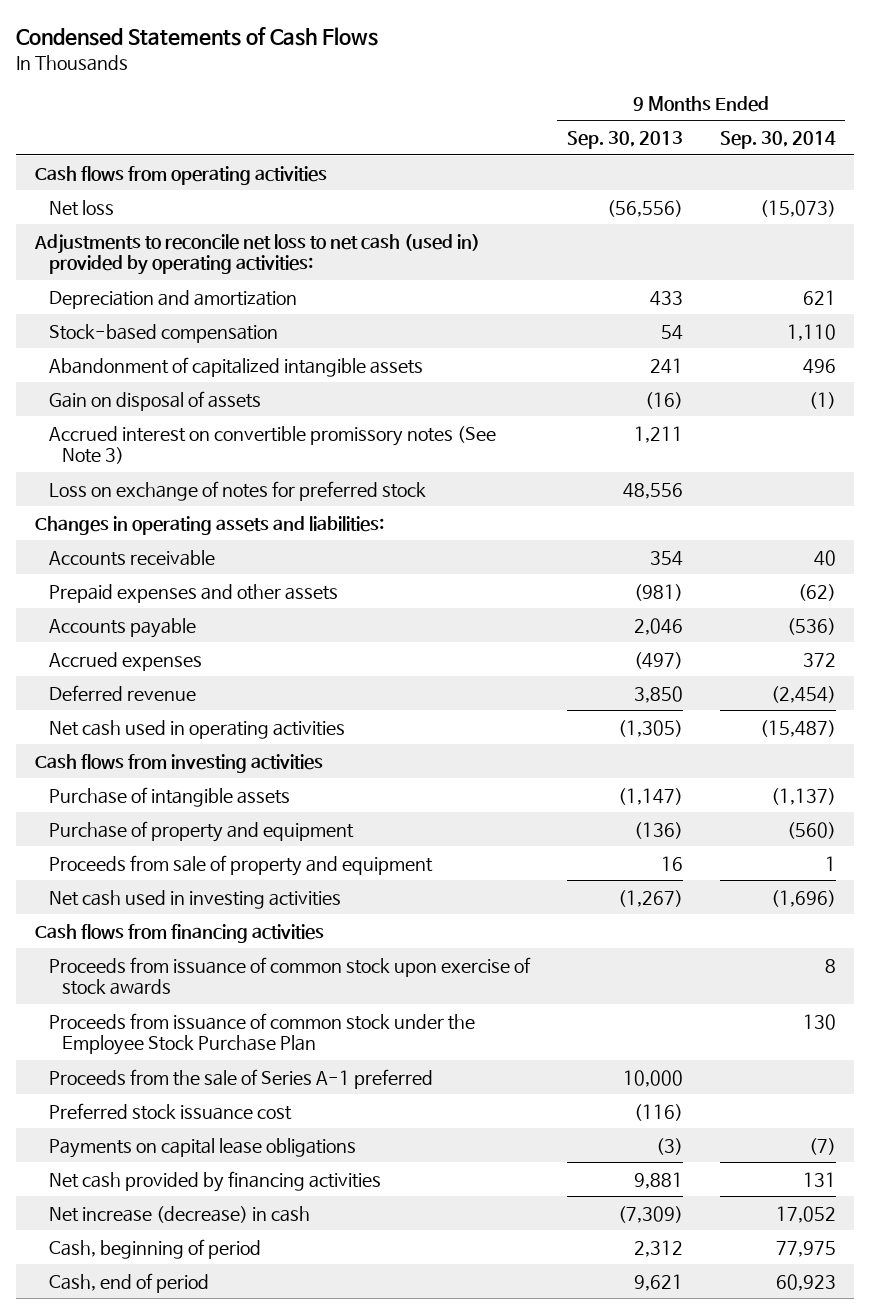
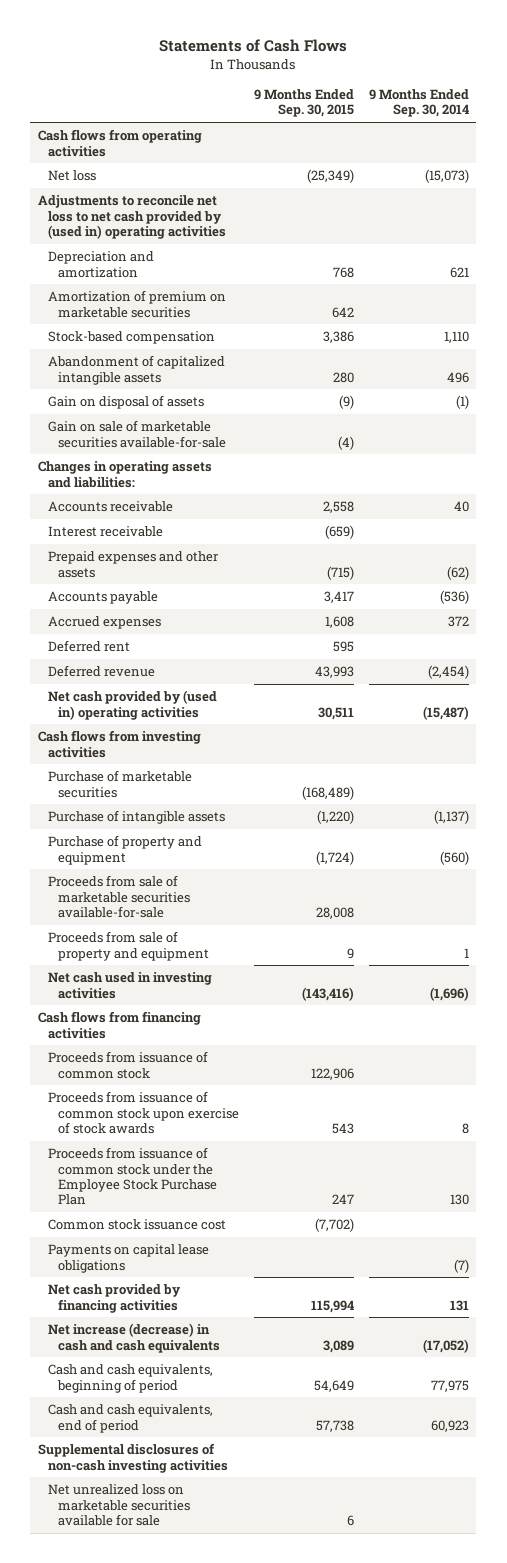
- Condensed Statements of Cash Flows
+ Statements of Cash Flows
- | 9 Months Ended Sep. 30, 2013 | 9 Months Ended Sep. 30, 2014
+ | 9 Months Ended Sep. 30, 2015 | 9 Months Ended Sep. 30, 2014
- Adjustments to reconcile net loss to net cash (used in) provided by operating activities:
+ Adjustments to reconcile net loss to net cash provided by (used in) operating activities
+ Amortization of premium on marketable securities | 642 |
- Accrued interest on convertible promissory notes (See Note 3) | 1,211 |
- Loss on exchange of notes for preferred stock | 48,556 |
+ Gain on sale of marketable securities available-for-sale | (4) |
+ Interest receivable | (659) |
+ Deferred rent | 595 |
- Net cash used in operating activities | (1,305) | (15,487)
+ Net cash provided by (used in) operating activities | 30,511 | (15,487)
+ Purchase of marketable securities | (168,489) |
+ Proceeds from sale of marketable securities available-for-sale | 28,008 |
+ Proceeds from issuance of common stock | 122,906 |
- Proceeds from the sale of Series A-1 preferred | 10,000 |
- Preferred stock issuance cost | (116) |
+ Common stock issuance cost | (7,702) |
- Net increase (decrease) in cash | (7,309) | 17,052
- Cash, beginning of period | 2,312 | 77,975
- Cash, end of period | 9,621 | 60,923
+ Net increase (decrease) in cash and cash equivalents | 3,089 | (17,052)
+ Cash and cash equivalents, beginning of period | 54,649 | 77,975
+ Cash and cash equivalents, end of period | 57,738 | 60,923
+ Supplemental disclosures of non-cash investing activities
+ Net unrealized loss on marketable securities available for sale | 6 |

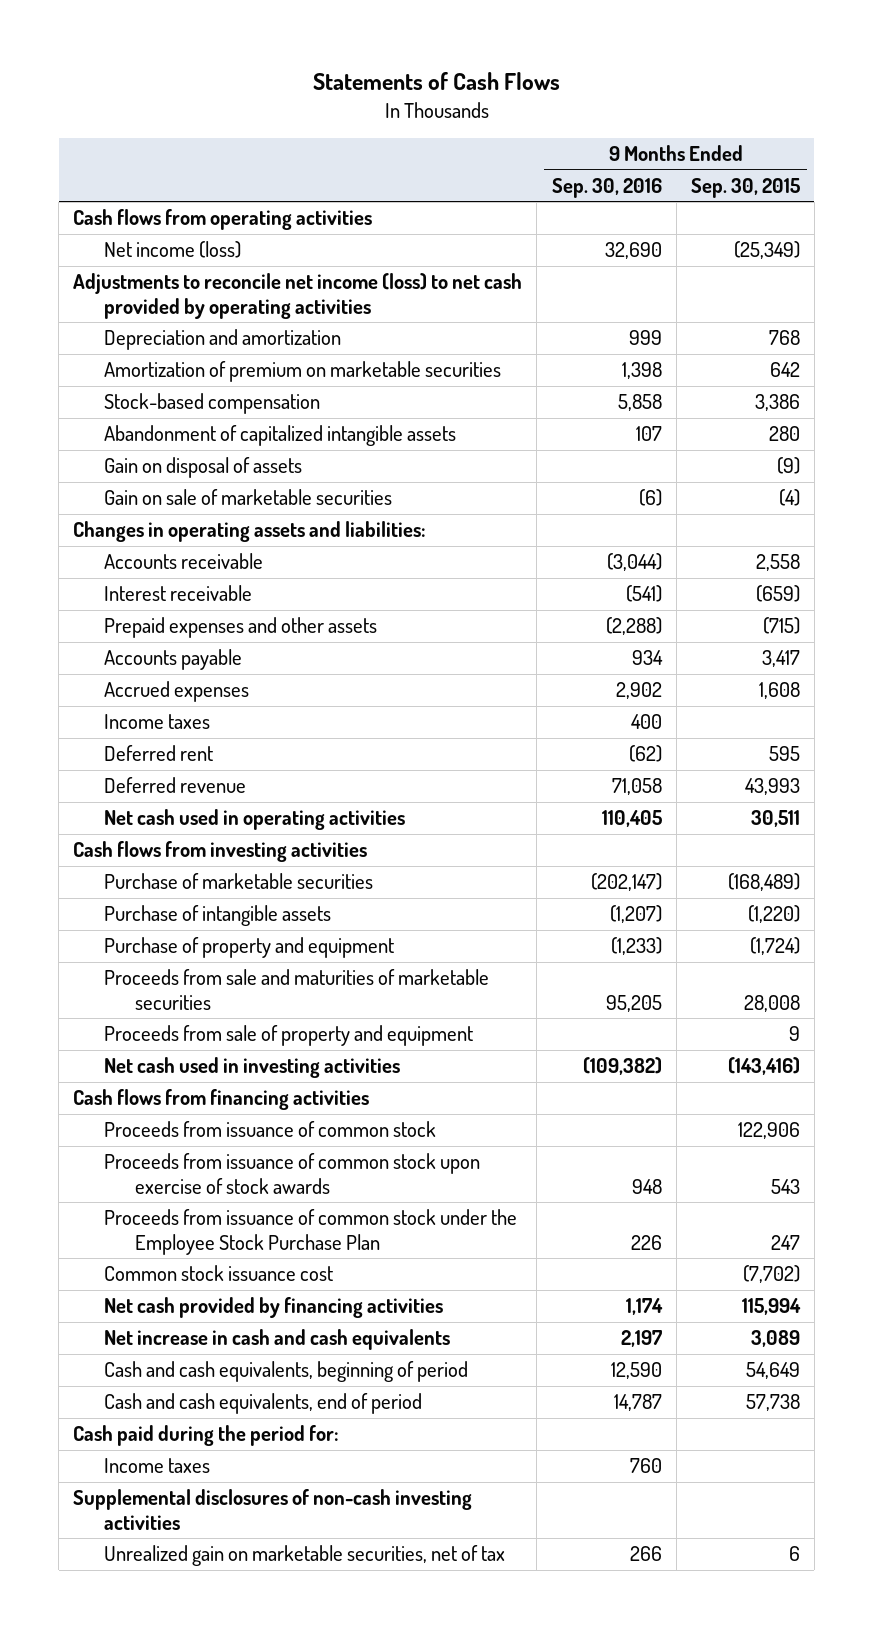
- | 9 Months Ended Sep. 30, 2015 | 9 Months Ended Sep. 30, 2014
+ | 9 Months Ended Sep. 30, 2016 | 9 Months Ended Sep. 30, 2015
- Net loss | (25,349) | (15,073)
- Adjustments to reconcile net loss to net cash provided by (used in) operating activities
+ Net income (loss) | 32,690 | (25,349)
+ Adjustments to reconcile net income (loss) to net cash provided by operating activities
- Gain on sale of marketable securities available-for-sale | (4) |
+ Gain on sale of marketable securities | (6) | (4)
+ Income taxes | 400 |
- Net cash provided by (used in) operating activities | 30,511 | (15,487)
+ Net cash used in operating activities | 110,405 | 30,511
- Proceeds from sale of marketable securities available-for-sale | 28,008 |
+ Proceeds from sale and maturities of marketable securities | 95,205 | 28,008
- Payments on capital lease obligations | | (7)
- Net increase (decrease) in cash and cash equivalents | 3,089 | (17,052)
+ Net increase in cash and cash equivalents | 2,197 | 3,089
+ Cash paid during the period for:
+ Income taxes | 760 |
- Net unrealized loss on marketable securities available for sale | 6 |
+ Unrealized gain on marketable securities, net of tax | 266 | 6

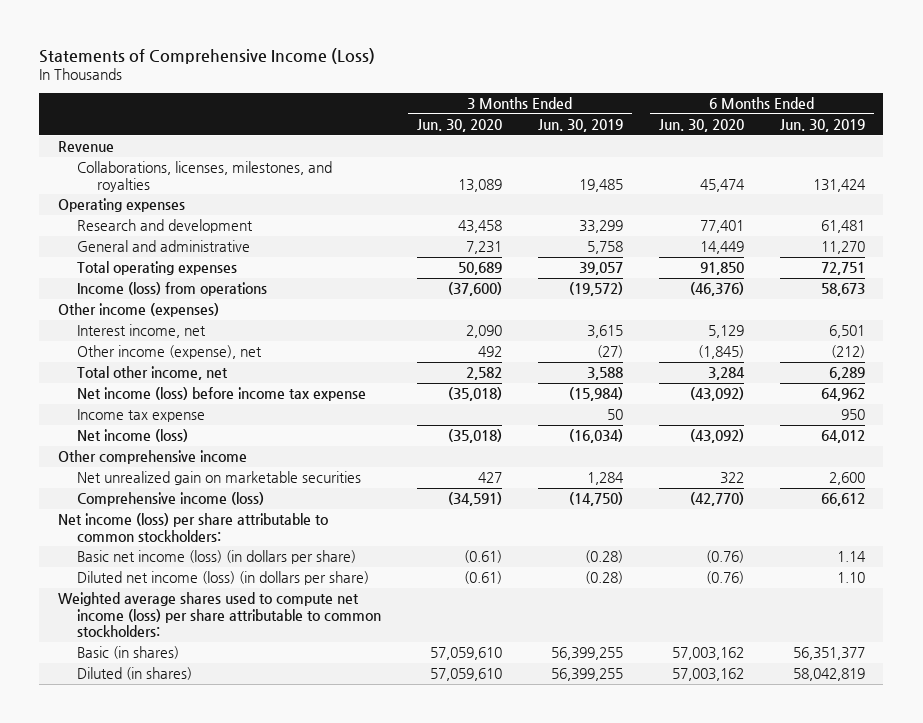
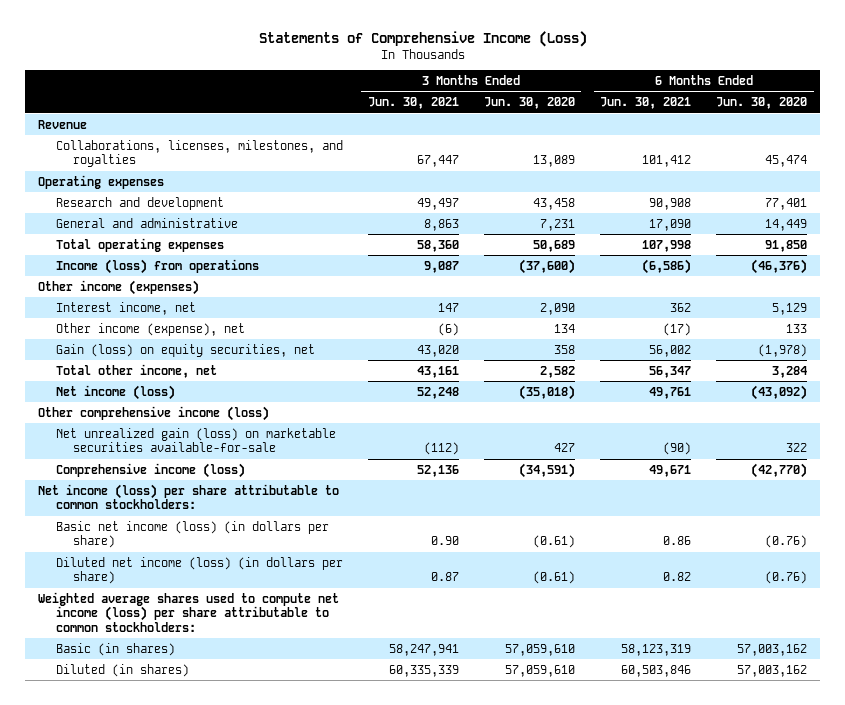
- | 3 Months Ended Jun. 30, 2020 | 3 Months Ended Jun. 30, 2019 | 6 Months Ended Jun. 30, 2020 | 6 Months Ended Jun. 30, 2019
+ | 3 Months Ended Jun. 30, 2021 | 3 Months Ended Jun. 30, 2020 | 6 Months Ended Jun. 30, 2021 | 6 Months Ended Jun. 30, 2020
- Other income (expense), net | 492 | (27) | (1,845) | (212)
+ Other income (expense), net | (6) | 134 | (17) | 133
+ Gain (loss) on equity securities, net | 43,020 | 358 | 56,002 | (1,978)
- Net income (loss) before income tax expense | (35,018) | (15,984) | (43,092) | 64,962
- Income tax expense | | 50 | | 950
- Other comprehensive income
- Net unrealized gain on marketable securities | 427 | 1,284 | 322 | 2,600
+ Other comprehensive income (loss)
+ Net unrealized gain (loss) on marketable securities available-for-sale | (112) | 427 | (90) | 322

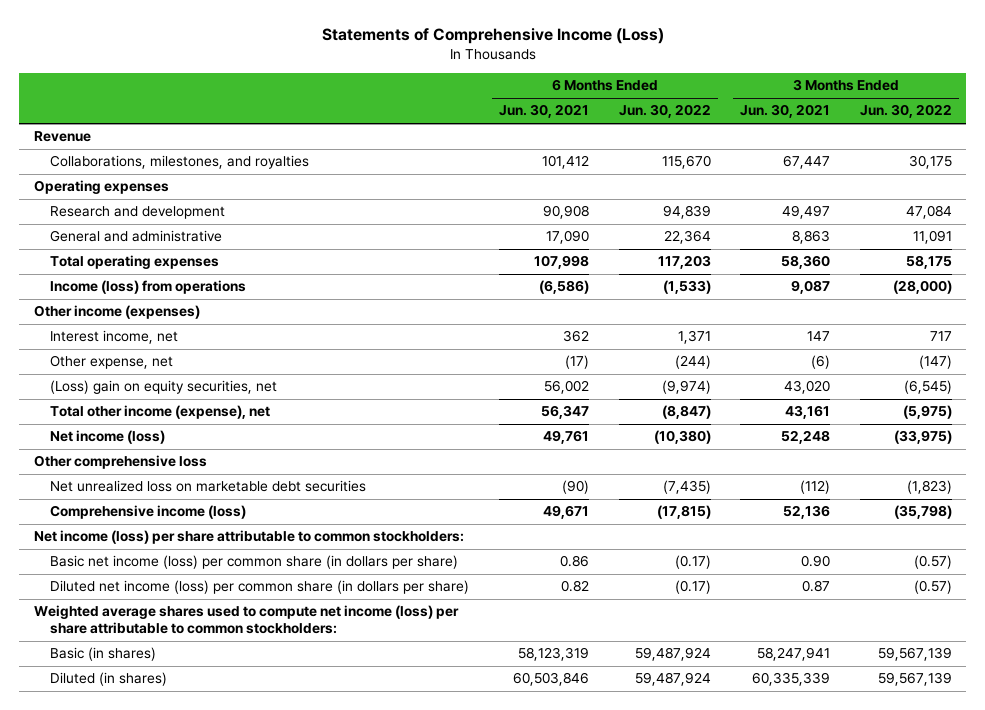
- | 3 Months Ended Jun. 30, 2021 | 3 Months Ended Jun. 30, 2020 | 6 Months Ended Jun. 30, 2021 | 6 Months Ended Jun. 30, 2020
+ | 6 Months Ended Jun. 30, 2021 | 6 Months Ended Jun. 30, 2022 | 3 Months Ended Jun. 30, 2021 | 3 Months Ended Jun. 30, 2022
- Collaborations, licenses, milestones, and royalties | 67,447 | 13,089 | 101,412 | 45,474
+ Collaborations, milestones, and royalties | 101,412 | 115,670 | 67,447 | 30,175
- Other income (expense), net | (6) | 134 | (17) | 133
- Gain (loss) on equity securities, net | 43,020 | 358 | 56,002 | (1,978)
- Total other income, net | 43,161 | 2,582 | 56,347 | 3,284
+ Other expense, net | (17) | (244) | (6) | (147)
+ (Loss) gain on equity securities, net | 56,002 | (9,974) | 43,020 | (6,545)
+ Total other income (expense), net | 56,347 | (8,847) | 43,161 | (5,975)
- Other comprehensive income (loss)
- Net unrealized gain (loss) on marketable securities available-for-sale | (112) | 427 | (90) | 322
+ Other comprehensive loss
+ Net unrealized loss on marketable debt securities | (90) | (7,435) | (112) | (1,823)
- Basic net income (loss) (in dollars per share) | 0.90 | (0.61) | 0.86 | (0.76)
- Diluted net income (loss) (in dollars per share) | 0.87 | (0.61) | 0.82 | (0.76)
+ Basic net income (loss) per common share (in dollars per share) | 0.86 | (0.17) | 0.90 | (0.57)
+ Diluted net income (loss) per common share (in dollars per share) | 0.82 | (0.17) | 0.87 | (0.57)

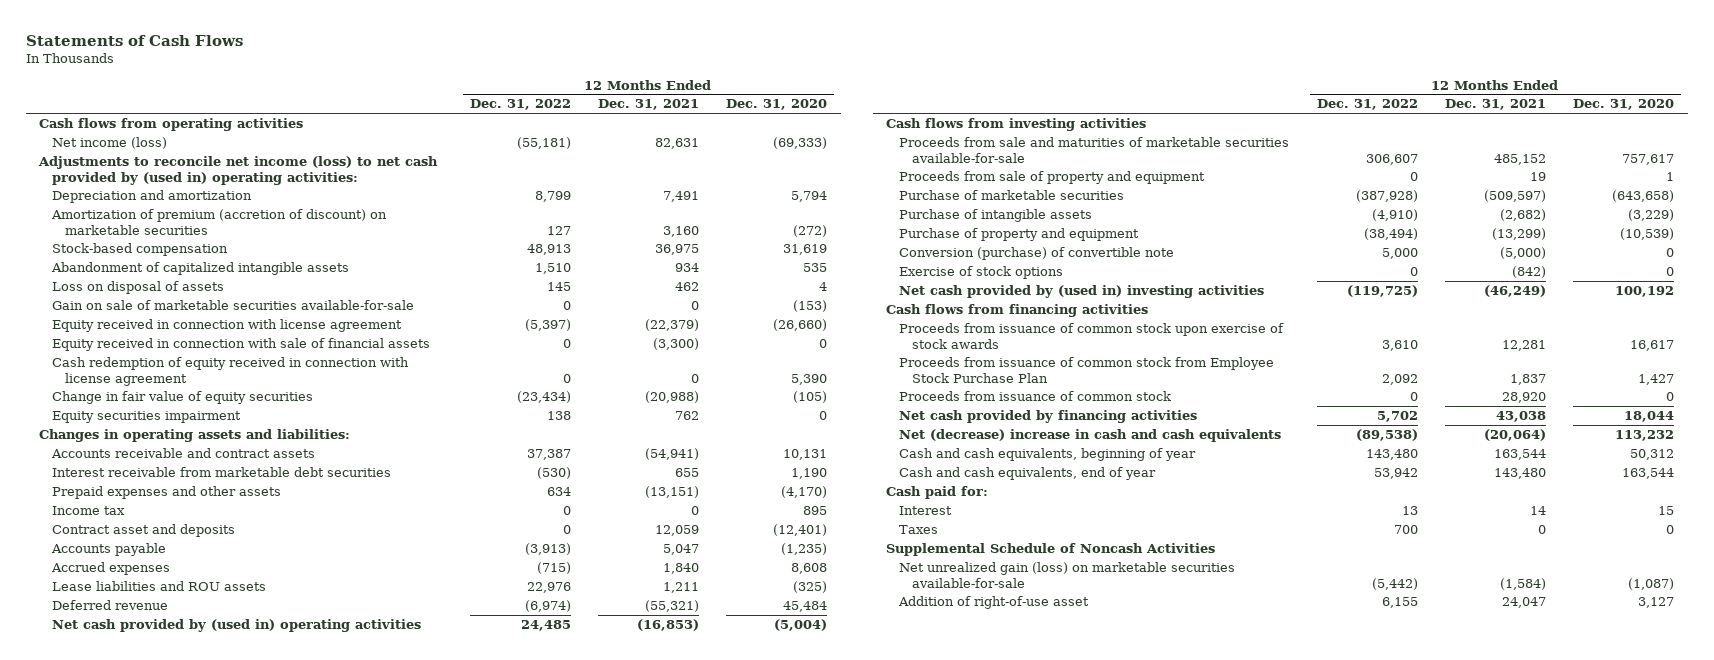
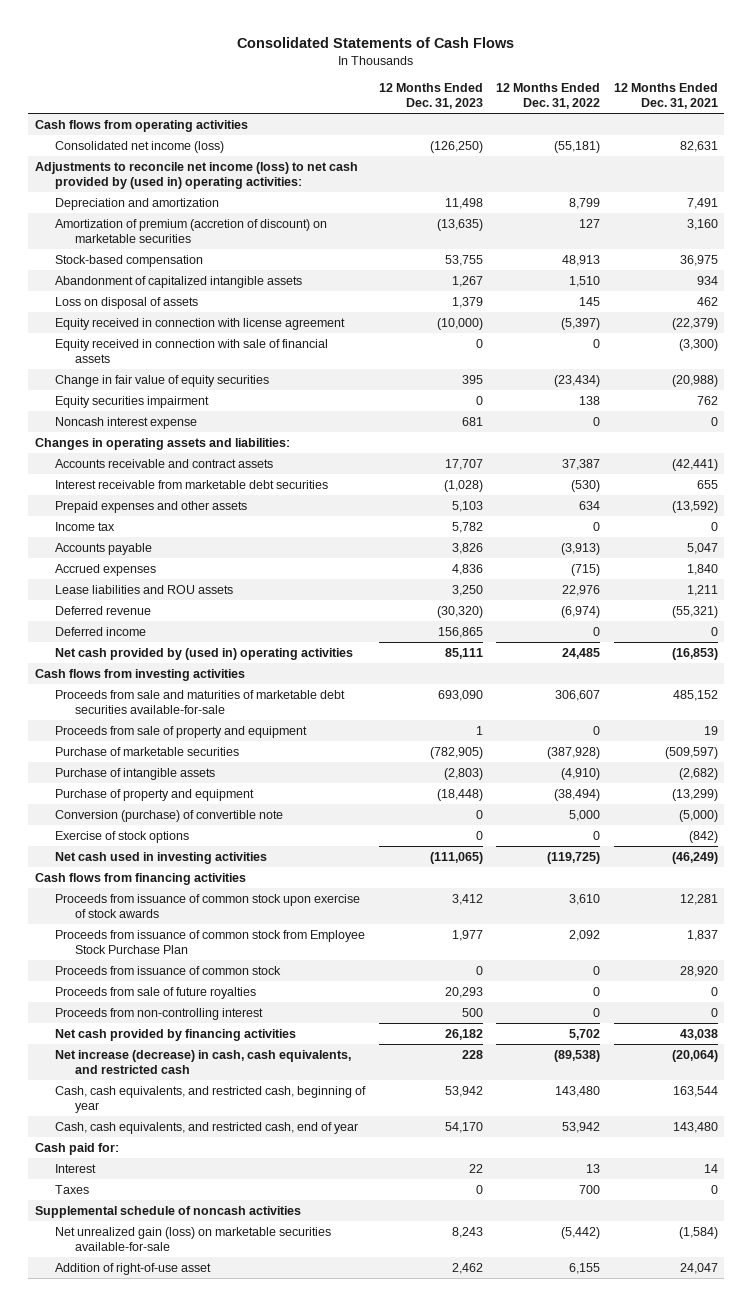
- Statements of Cash Flows
+ Consolidated Statements of Cash Flows
- | 12 Months Ended Dec. 31, 2022 | 12 Months Ended Dec. 31, 2021 | 12 Months Ended Dec. 31, 2020
+ | 12 Months Ended Dec. 31, 2023 | 12 Months Ended Dec. 31, 2022 | 12 Months Ended Dec. 31, 2021
- Net income (loss) | (55,181) | 82,631 | (69,333)
+ Consolidated net income (loss) | (126,250) | (55,181) | 82,631
- Gain on sale of marketable securities available-for-sale | 0 | 0 | (153)
- Cash redemption of equity received in connection with license agreement | 0 | 0 | 5,390
+ Noncash interest expense | 681 | 0 | 0
- Accounts receivable and contract assets | 37,387 | (54,941) | 10,131
+ Accounts receivable and contract assets | 17,707 | 37,387 | (42,441)
- Prepaid expenses and other assets | 634 | (13,151) | (4,170)
+ Prepaid expenses and other assets | 5,103 | 634 | (13,592)
- Contract asset and deposits | 0 | 12,059 | (12,401)
+ Deferred income | 156,865 | 0 | 0
- Proceeds from sale and maturities of marketable securities available-for-sale | 306,607 | 485,152 | 757,617
+ Proceeds from sale and maturities of marketable debt securities available-for-sale | 693,090 | 306,607 | 485,152
- Net cash provided by (used in) investing activities | (119,725) | (46,249) | 100,192
+ Net cash used in investing activities | (111,065) | (119,725) | (46,249)
+ Proceeds from sale of future royalties | 20,293 | 0 | 0
+ Proceeds from non-controlling interest | 500 | 0 | 0
- Net (decrease) increase in cash and cash equivalents | (89,538) | (20,064) | 113,232
- Cash and cash equivalents, beginning of year | 143,480 | 163,544 | 50,312
- Cash and cash equivalents, end of year | 53,942 | 143,480 | 163,544
+ Net increase (decrease) in cash, cash equivalents, and restricted cash | 228 | (89,538) | (20,064)
+ Cash, cash equivalents, and restricted cash, beginning of year | 53,942 | 143,480 | 163,544
+ Cash, cash equivalents, and restricted cash, end of year | 54,170 | 53,942 | 143,480
- Supplemental Schedule of Noncash Activities
+ Supplemental schedule of noncash activities

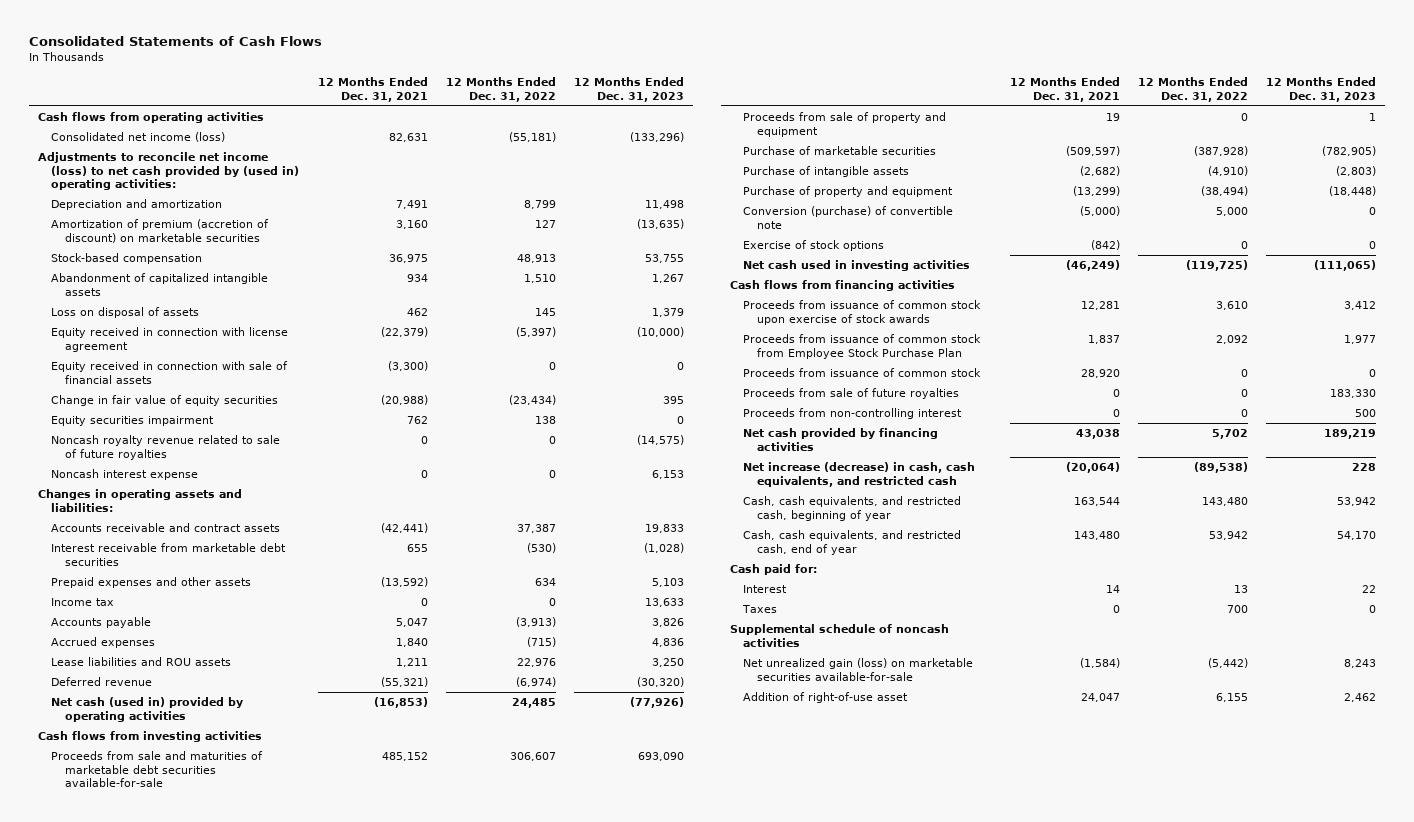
- | 12 Months Ended Dec. 31, 2023 | 12 Months Ended Dec. 31, 2022 | 12 Months Ended Dec. 31, 2021
+ | 12 Months Ended Dec. 31, 2021 | 12 Months Ended Dec. 31, 2022 | 12 Months Ended Dec. 31, 2023
- Consolidated net income (loss) | (126,250) | (55,181) | 82,631
+ Consolidated net income (loss) | 82,631 | (55,181) | (133,296)
- Noncash interest expense | 681 | 0 | 0
+ Noncash royalty revenue related to sale of future royalties | 0 | 0 | (14,575)
+ Noncash interest expense | 0 | 0 | 6,153
- Accounts receivable and contract assets | 17,707 | 37,387 | (42,441)
+ Accounts receivable and contract assets | (42,441) | 37,387 | 19,833
- Income tax | 5,782 | 0 | 0
+ Income tax | 0 | 0 | 13,633
- Deferred income | 156,865 | 0 | 0
- Net cash provided by (used in) operating activities | 85,111 | 24,485 | (16,853)
+ Net cash (used in) provided by operating activities | (16,853) | 24,485 | (77,926)
- Proceeds from sale of future royalties | 20,293 | 0 | 0
+ Proceeds from sale of future royalties | 0 | 0 | 183,330
- Net cash provided by financing activities | 26,182 | 5,702 | 43,038
+ Net cash provided by financing activities | 43,038 | 5,702 | 189,219

